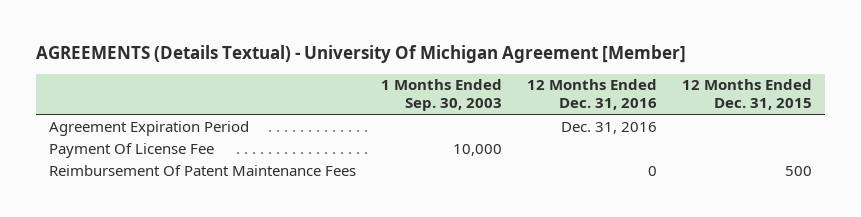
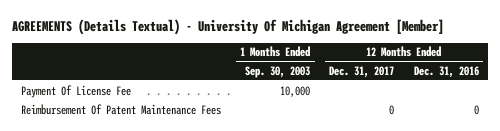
- | 1 Months Ended Sep. 30, 2003 | 12 Months Ended Dec. 31, 2016 | 12 Months Ended Dec. 31, 2015
+ | 1 Months Ended Sep. 30, 2003 | 12 Months Ended Dec. 31, 2017 | 12 Months Ended Dec. 31, 2016
- Agreement Expiration Period | | Dec. 31, 2016 |

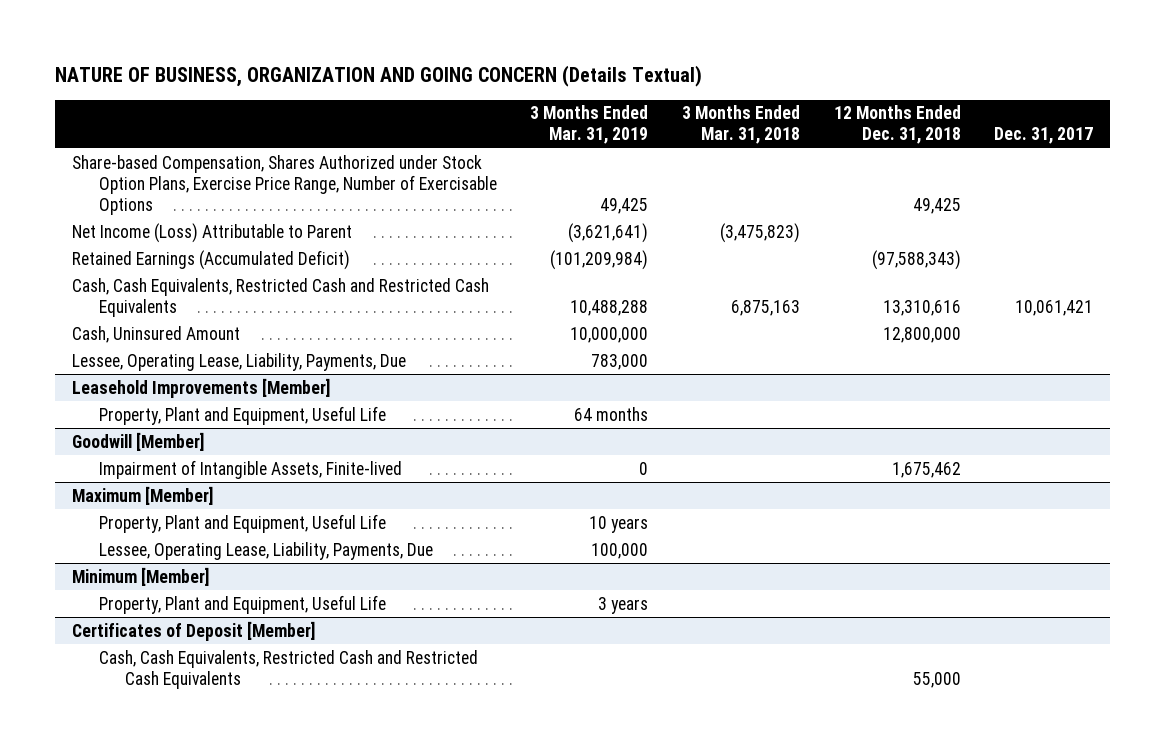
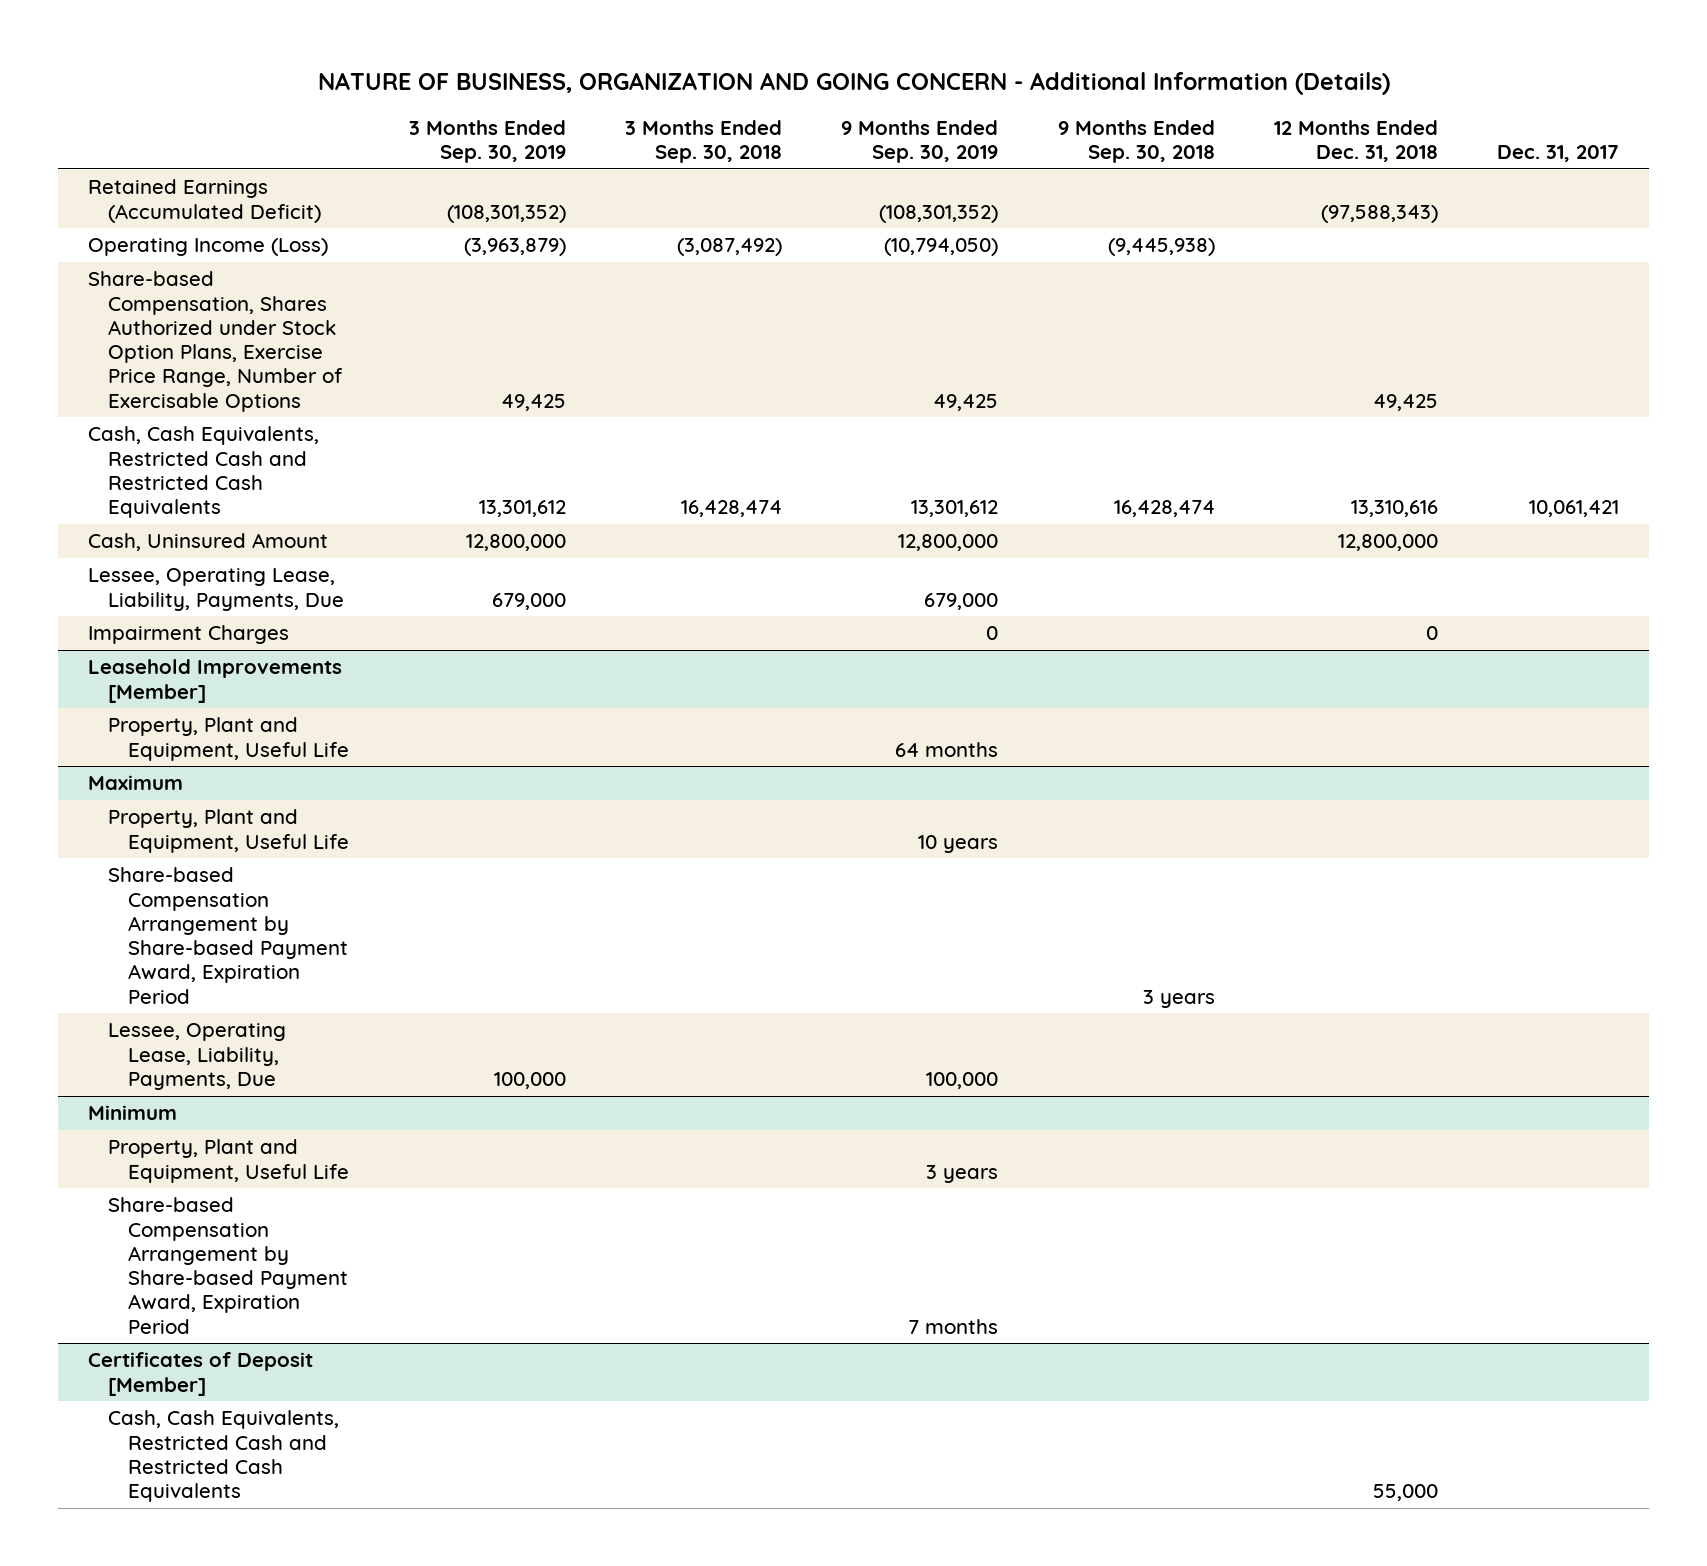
- NATURE OF BUSINESS, ORGANIZATION AND GOING CONCERN (Details Textual)
+ NATURE OF BUSINESS, ORGANIZATION AND GOING CONCERN - Additional Information (Details)
- | 3 Months Ended Mar. 31, 2019 | 3 Months Ended Mar. 31, 2018 | 12 Months Ended Dec. 31, 2018 | Dec. 31, 2017
+ | 3 Months Ended Sep. 30, 2019 | 3 Months Ended Sep. 30, 2018 | 9 Months Ended Sep. 30, 2019 | 9 Months Ended Sep. 30, 2018 | 12 Months Ended Dec. 31, 2018 | Dec. 31, 2017
- Net Income (Loss) Attributable to Parent | (3,621,641) | (3,475,823) | |
+ Operating Income (Loss) | (3,963,879) | (3,087,492) | (10,794,050) | (9,445,938) | |
moved down: Share-based Compensation, Shares Authorized under Stock Option Plans, Exercise Price Range, Number of Exercisable Options | 49,425 | | 49,425 | | 49,425 |
+ Impairment Charges | | | 0 | | 0 |
- Goodwill [Member]
- Impairment of Intangible Assets, Finite-lived | 0 | | 1,675,462 |
- Maximum [Member]
+ Maximum
+ Share-based Compensation Arrangement by Share-based Payment Award, Expiration Period | | | | 3 years | |
- Minimum [Member]
+ Minimum
+ Share-based Compensation Arrangement by Share-based Payment Award, Expiration Period | | | 7 months | | |

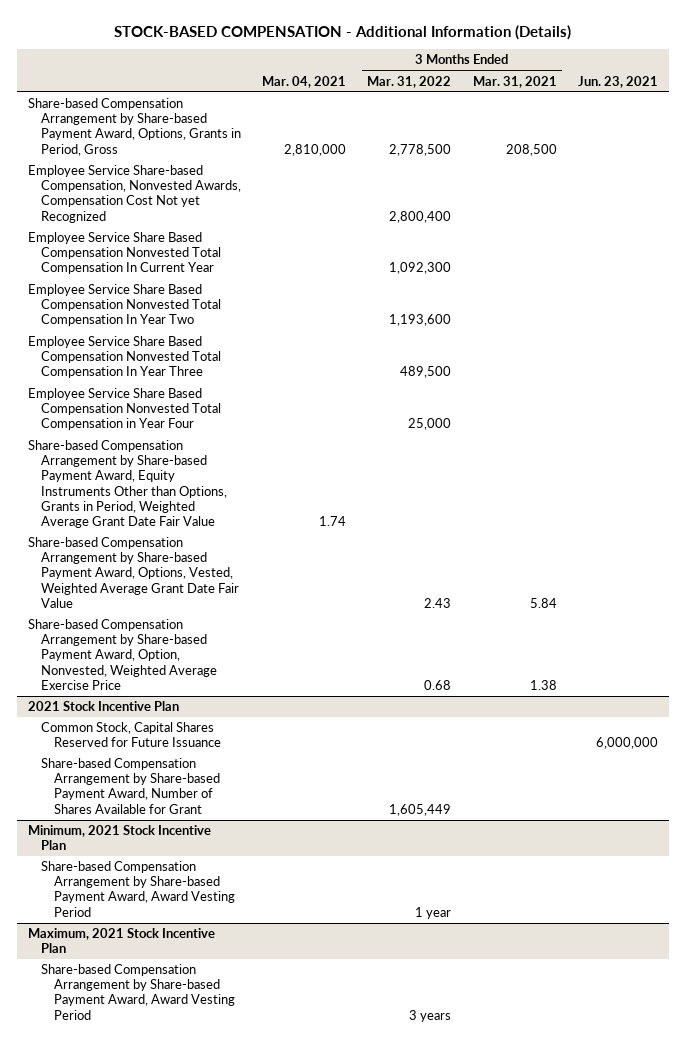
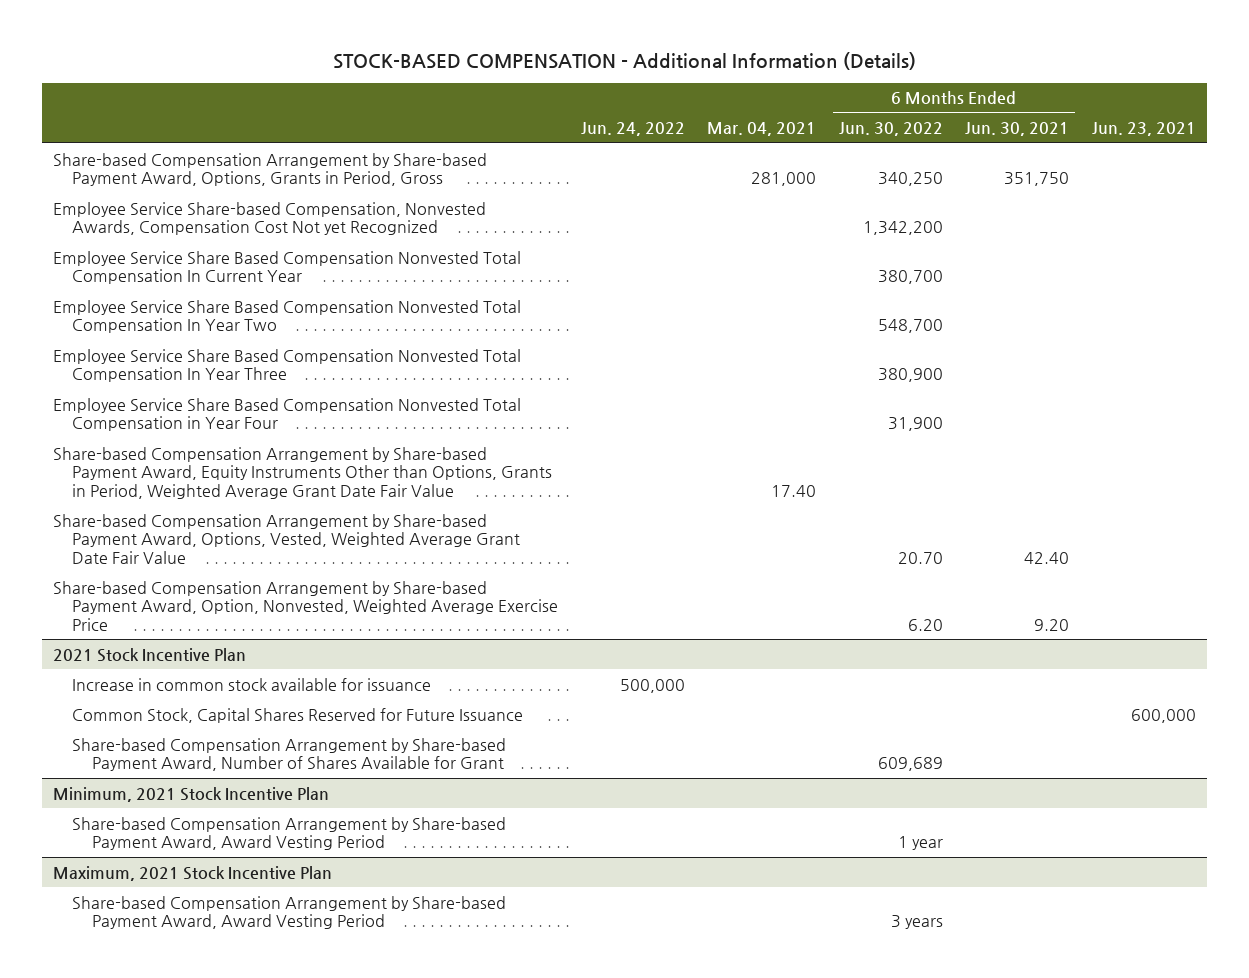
- | Mar. 04, 2021 | 3 Months Ended Mar. 31, 2022 | 3 Months Ended Mar. 31, 2021 | Jun. 23, 2021
+ | Jun. 24, 2022 | Mar. 04, 2021 | 6 Months Ended Jun. 30, 2022 | 6 Months Ended Jun. 30, 2021 | Jun. 23, 2021
- Share-based Compensation Arrangement by Share-based Payment Award, Options, Grants in Period, Gross | 2,810,000 | 2,778,500 | 208,500 |
+ Share-based Compensation Arrangement by Share-based Payment Award, Options, Grants in Period, Gross | | 281,000 | 340,250 | 351,750 |
- Share-based Compensation Arrangement by Share-based Payment Award, Equity Instruments Other than Options, Grants in Period, Weighted Average Grant Date Fair Value | 1.74 | | |
+ Share-based Compensation Arrangement by Share-based Payment Award, Equity Instruments Other than Options, Grants in Period, Weighted Average Grant Date Fair Value | | 17.40 | | |
@ 2021 Stock Incentive Plan
- Common Stock, Capital Shares Reserved for Future Issuance | | | | 6,000,000
+ Increase in common stock available for issuance | 500,000 | | | |
+ Common Stock, Capital Shares Reserved for Future Issuance | | | | | 600,000

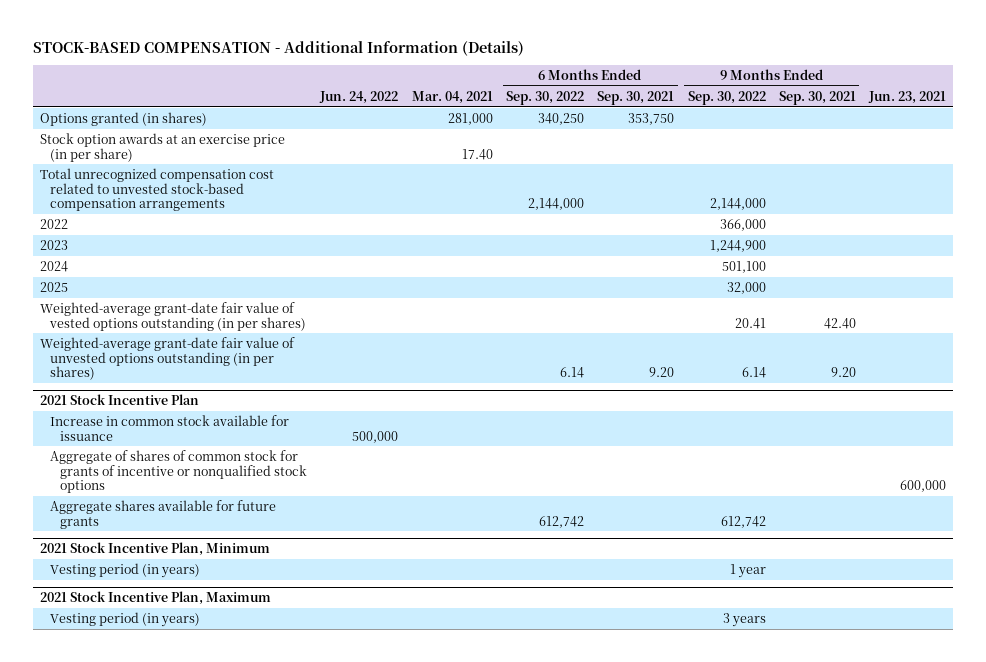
- | Jun. 24, 2022 | Mar. 04, 2021 | 6 Months Ended Jun. 30, 2022 | 6 Months Ended Jun. 30, 2021 | Jun. 23, 2021
+ | Jun. 24, 2022 | Mar. 04, 2021 | 6 Months Ended Sep. 30, 2022 | 6 Months Ended Sep. 30, 2021 | 9 Months Ended Sep. 30, 2022 | 9 Months Ended Sep. 30, 2021 | Jun. 23, 2021
- Share-based Compensation Arrangement by Share-based Payment Award, Options, Grants in Period, Gross | | 281,000 | 340,250 | 351,750 |
- Employee Service Share-based Compensation, Nonvested Awards, Compensation Cost Not yet Recognized | | | 1,342,200 | |
- Employee Service Share Based Compensation Nonvested Total Compensation In Current Year | | | 380,700 | |
- Employee Service Share Based Compensation Nonvested Total Compensation In Year Two | | | 548,700 | |
- Employee Service Share Based Compensation Nonvested Total Compensation In Year Three | | | 380,900 | |
- Employee Service Share Based Compensation Nonvested Total Compensation in Year Four | | | 31,900 | |
- Share-based Compensation Arrangement by Share-based Payment Award, Equity Instruments Other than Options, Grants in Period, Weighted Average Grant Date Fair Value | | 17.40 | | |
- Share-based Compensation Arrangement by Share-based Payment Award, Options, Vested, Weighted Average Grant Date Fair Value | | | 20.70 | 42.40 |
- Share-based Compensation Arrangement by Share-based Payment Award, Option, Nonvested, Weighted Average Exercise Price | | | 6.20 | 9.20 |
+ Options granted (in shares) | | 281,000 | 340,250 | 353,750 | | |
+ Stock option awards at an exercise price (in per share) | | 17.40 | | | | |
+ Total unrecognized compensation cost related to unvested stock-based compensation arrangements | | | 2,144,000 | | 2,144,000 | |
+ 2022 | | | | | 366,000 | |
+ 2023 | | | | | 1,244,900 | |
+ 2024 | | | | | 501,100 | |
+ 2025 | | | | | 32,000 | |
+ Weighted-average grant-date fair value of vested options outstanding (in per shares) | | | | | 20.41 | 42.40 |
+ Weighted-average grant-date fair value of unvested options outstanding (in per shares) | | | 6.14 | 9.20 | 6.14 | 9.20 |
@ 2021 Stock Incentive Plan
- Common Stock, Capital Shares Reserved for Future Issuance | | | | | 600,000
- Share-based Compensation Arrangement by Share-based Payment Award, Number of Shares Available for Grant | | | 609,689 | |
- Minimum, 2021 Stock Incentive Plan
- Share-based Compensation Arrangement by Share-based Payment Award, Award Vesting Period | | | 1 year | |
- Maximum, 2021 Stock Incentive Plan
- Share-based Compensation Arrangement by Share-based Payment Award, Award Vesting Period | | | 3 years | |
@ 2021 Stock Incentive Plan
+ Aggregate of shares of common stock for grants of incentive or nonqualified stock options | | | | | | | 600,000
+ Aggregate shares available for future grants | | | 612,742 | | 612,742 | |
+ 2021 Stock Incentive Plan, Minimum
+ Vesting period (in years) | | | | | 1 year | |
+ 2021 Stock Incentive Plan, Maximum
+ Vesting period (in years) | | | | | 3 years | |

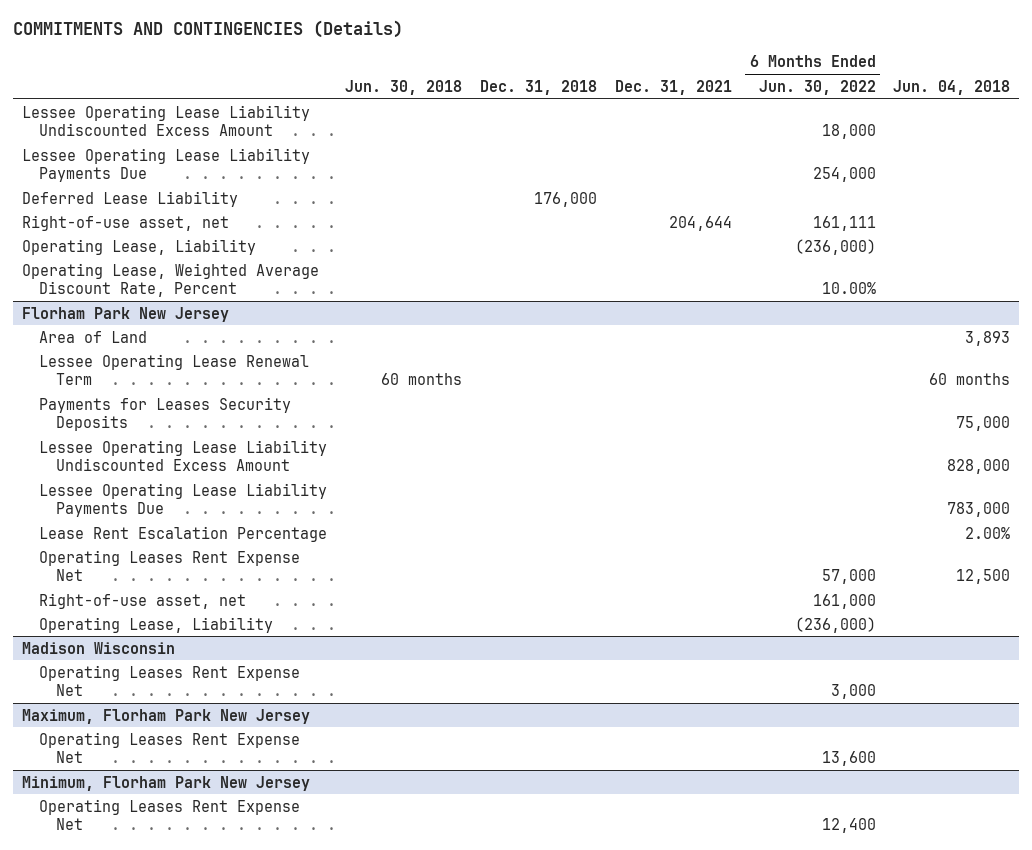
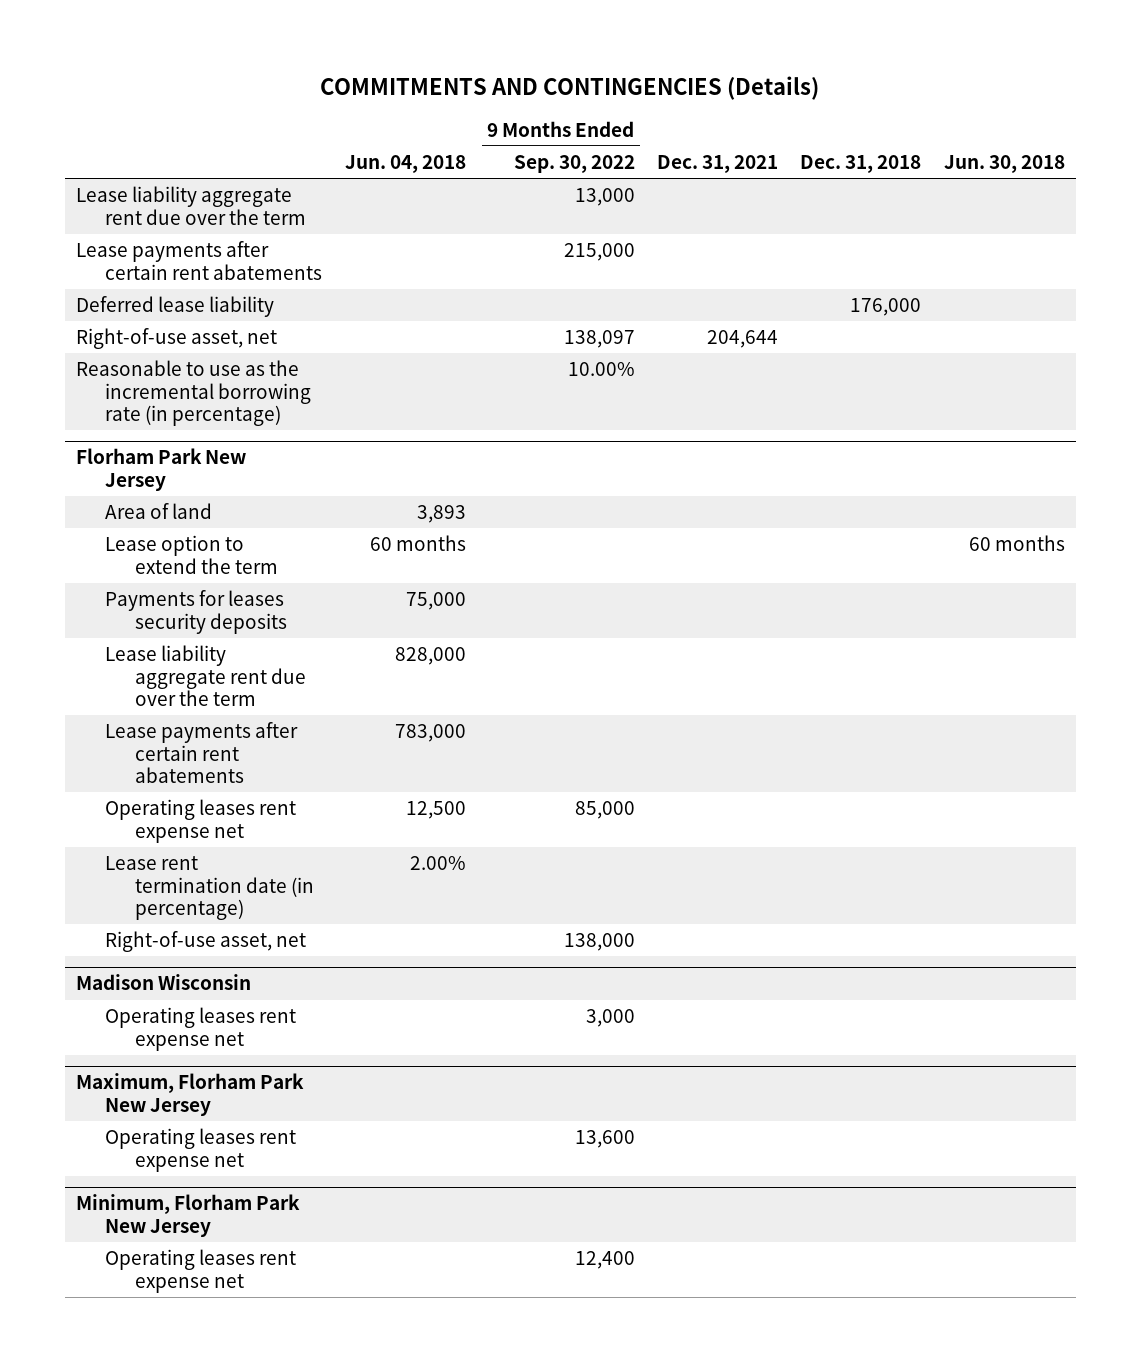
- | Jun. 30, 2018 | Dec. 31, 2018 | Dec. 31, 2021 | 6 Months Ended Jun. 30, 2022 | Jun. 04, 2018
+ | Jun. 04, 2018 | 9 Months Ended Sep. 30, 2022 | Dec. 31, 2021 | Dec. 31, 2018 | Jun. 30, 2018
- Lessee Operating Lease Liability Undiscounted Excess Amount | | | | 18,000 |
- Lessee Operating Lease Liability Payments Due | | | | 254,000 |
- Deferred Lease Liability | | 176,000 | | |
+ Lease liability aggregate rent due over the term | | 13,000 | | |
+ Lease payments after certain rent abatements | | 215,000 | | |
+ Deferred lease liability | | | | 176,000 |
- Operating Lease, Liability | | | | (236,000) |
- Operating Lease, Weighted Average Discount Rate, Percent | | | | 10.00% |
+ Reasonable to use as the incremental borrowing rate (in percentage) | | 10.00% | | |
@ Florham Park New Jersey
- Area of Land | | | | | 3,893
- Lessee Operating Lease Renewal Term | 60 months | | | | 60 months
- Payments for Leases Security Deposits | | | | | 75,000
- Lessee Operating Lease Liability Undiscounted Excess Amount | | | | | 828,000
- Lessee Operating Lease Liability Payments Due | | | | | 783,000
- Lease Rent Escalation Percentage | | | | | 2.00%
- Operating Leases Rent Expense Net | | | | 57,000 | 12,500
+ Area of land | 3,893 | | | |
+ Lease option to extend the term | 60 months | | | | 60 months
+ Payments for leases security deposits | 75,000 | | | |
+ Lease liability aggregate rent due over the term | 828,000 | | | |
+ Lease payments after certain rent abatements | 783,000 | | | |
+ Operating leases rent expense net | 12,500 | 85,000 | | |
+ Lease rent termination date (in percentage) | 2.00% | | | |
- Operating Lease, Liability | | | | (236,000) |
@ Madison Wisconsin
- Operating Leases Rent Expense Net | | | | 3,000 |
+ Operating leases rent expense net | | 3,000 | | |
@ Maximum, Florham Park New Jersey
- Operating Leases Rent Expense Net | | | | 13,600 |
+ Operating leases rent expense net | | 13,600 | | |
@ Minimum, Florham Park New Jersey
- Operating Leases Rent Expense Net | | | | 12,400 |
+ Operating leases rent expense net | | 12,400 | | |

